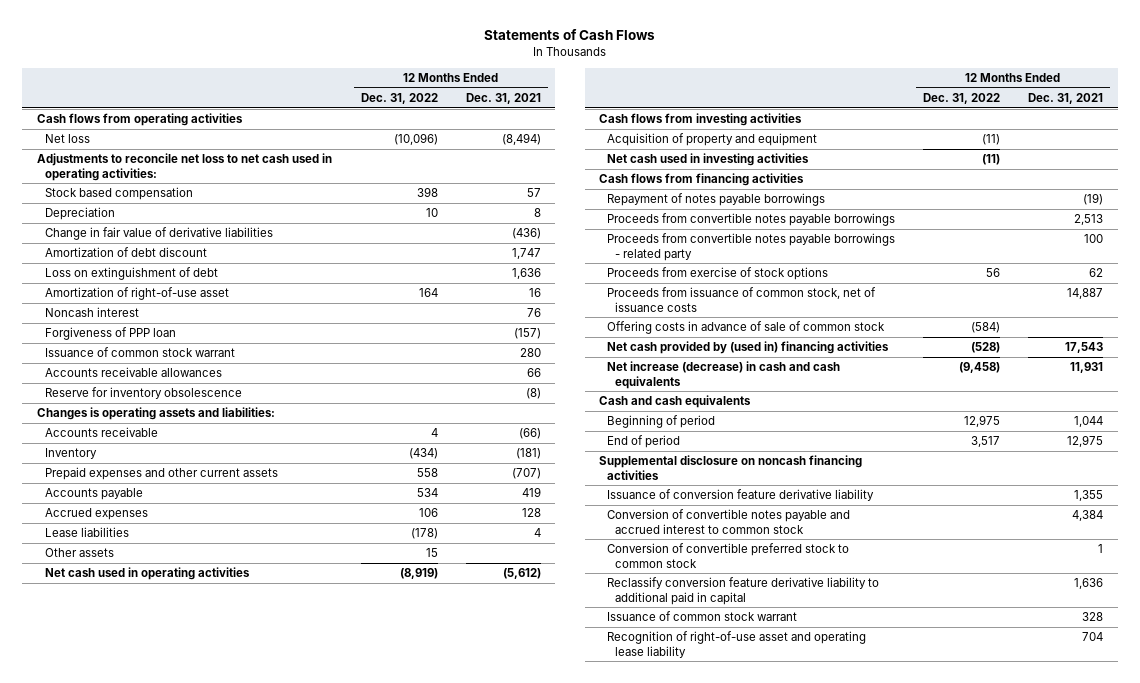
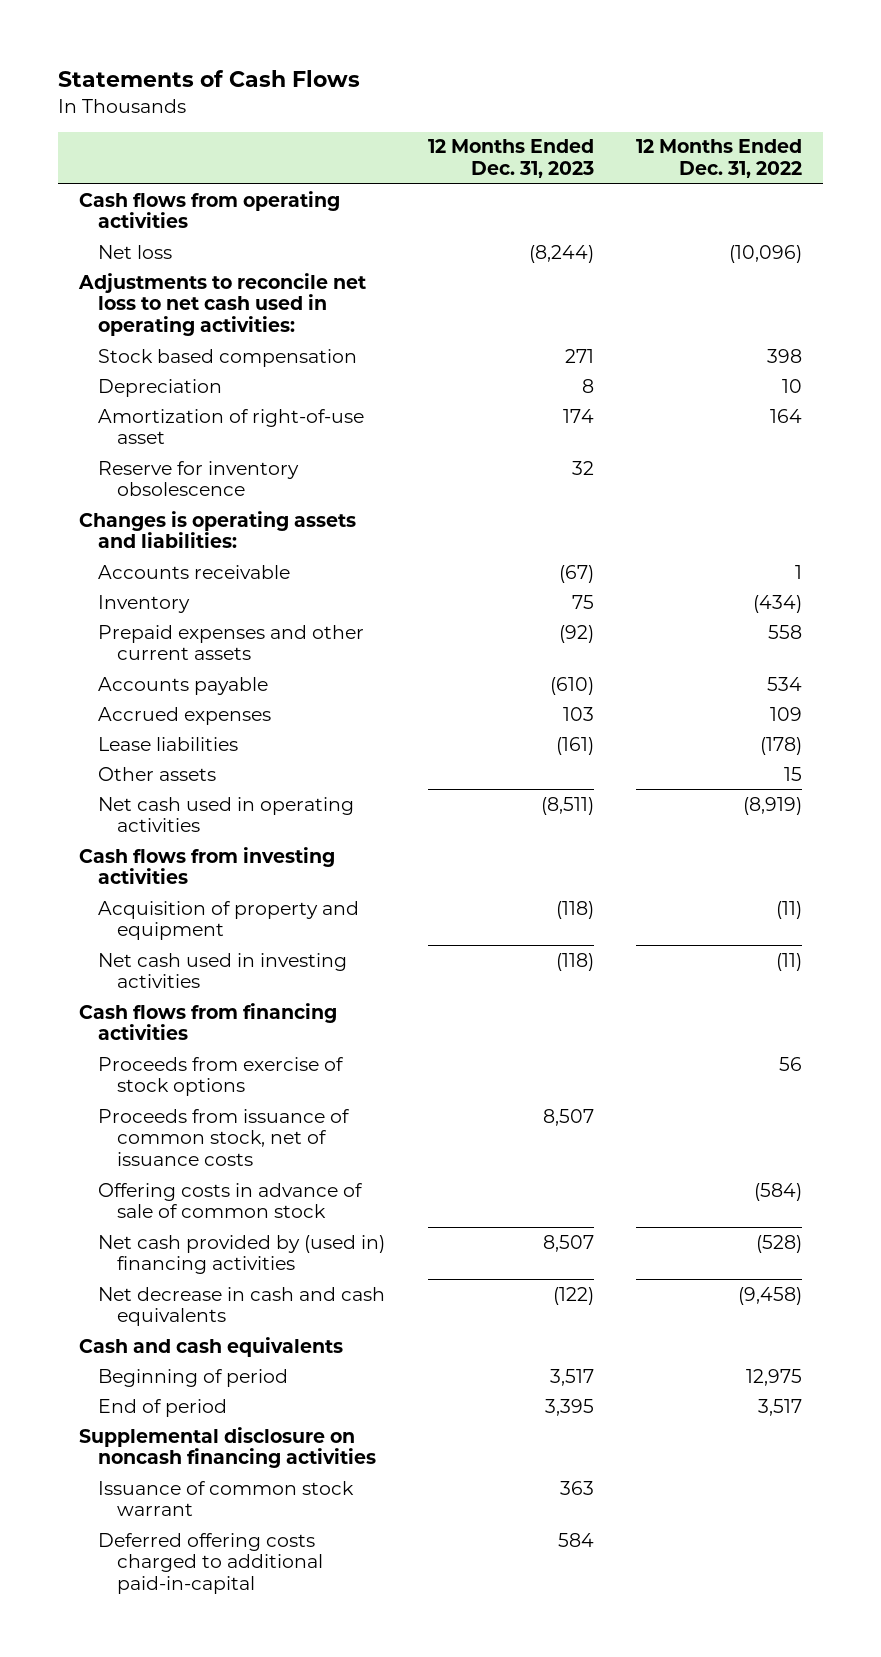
- | 12 Months Ended Dec. 31, 2022 | 12 Months Ended Dec. 31, 2021
+ | 12 Months Ended Dec. 31, 2023 | 12 Months Ended Dec. 31, 2022
- Change in fair value of derivative liabilities | | (436)
- Amortization of debt discount | | 1,747
- Loss on extinguishment of debt | | 1,636
- Noncash interest | | 76
- Forgiveness of PPP loan | | (157)
- Issuance of common stock warrant | | 280
- Accounts receivable allowances | | 66
- Accounts receivable | 4 | (66)
+ Accounts receivable | (67) | 1
- Accrued expenses | 106 | 128
+ Accrued expenses | 103 | 109
- Repayment of notes payable borrowings | | (19)
- Proceeds from convertible notes payable borrowings | | 2,513
- Proceeds from convertible notes payable borrowings - related party | | 100
- Net increase (decrease) in cash and cash equivalents | (9,458) | 11,931
+ Net decrease in cash and cash equivalents | (122) | (9,458)
- Issuance of conversion feature derivative liability | | 1,355
- Conversion of convertible notes payable and accrued interest to common stock | | 4,384
- Conversion of convertible preferred stock to common stock | | 1
- Reclassify conversion feature derivative liability to additional paid in capital | | 1,636
- Recognition of right-of-use asset and operating lease liability | | 704
+ Deferred offering costs charged to additional paid-in-capital | 584 |

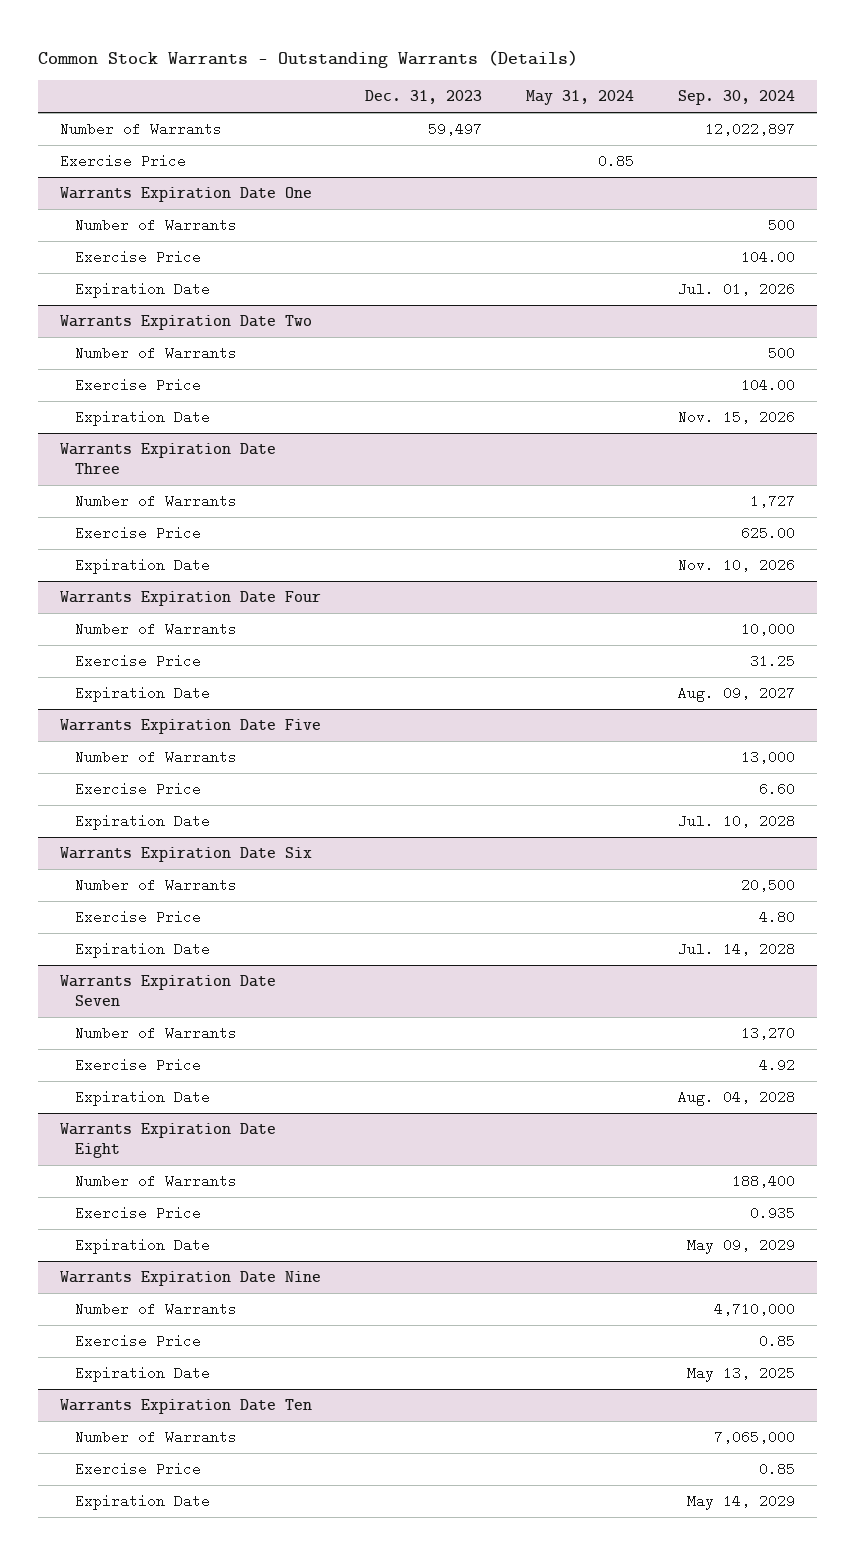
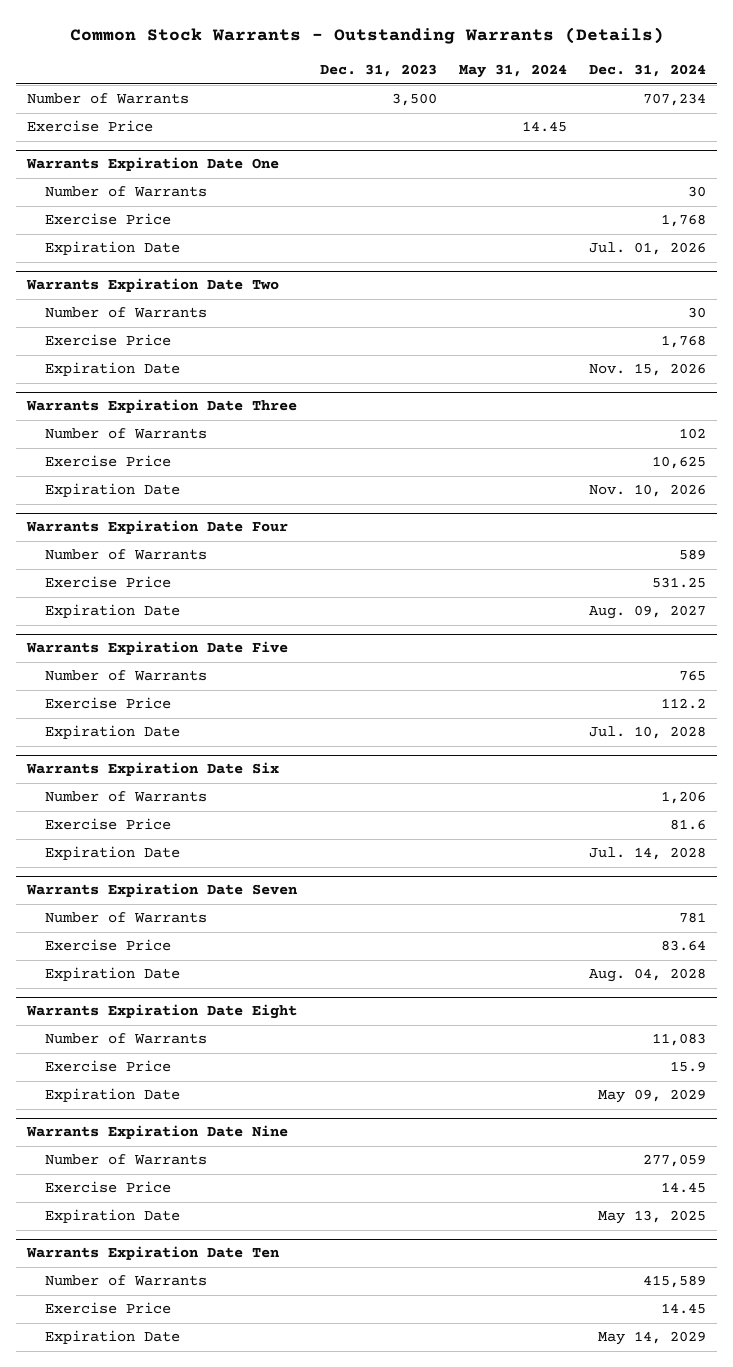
- | Dec. 31, 2023 | May 31, 2024 | Sep. 30, 2024
+ | Dec. 31, 2023 | May 31, 2024 | Dec. 31, 2024
- Number of Warrants | 59,497 | | 12,022,897
- Exercise Price | | 0.85 |
+ Number of Warrants | 3,500 | | 707,234
+ Exercise Price | | 14.45 |

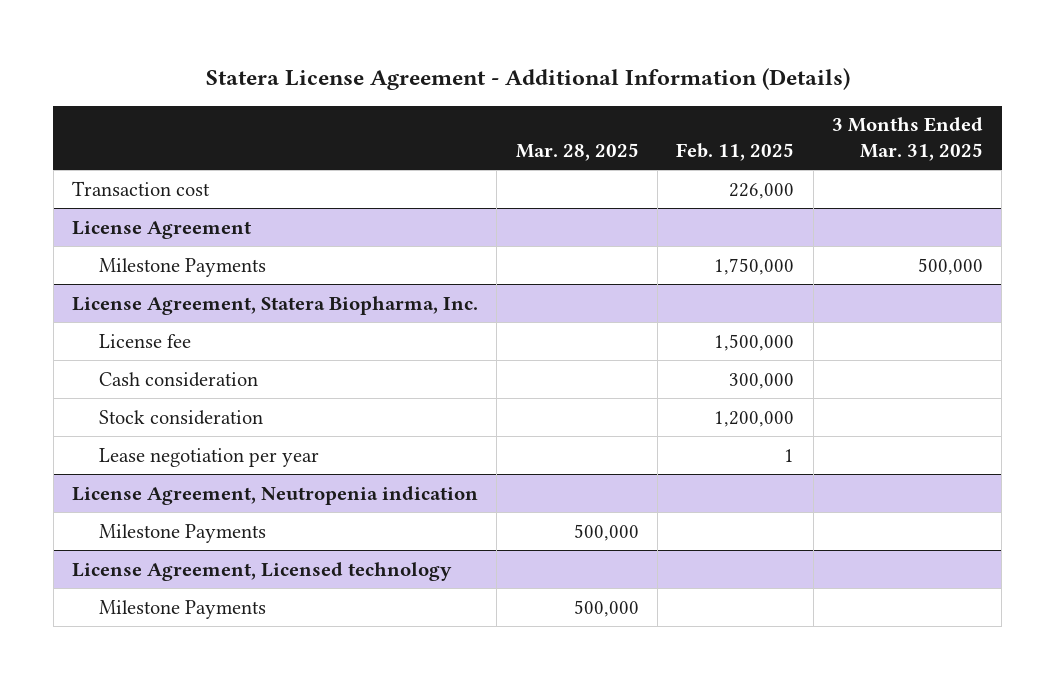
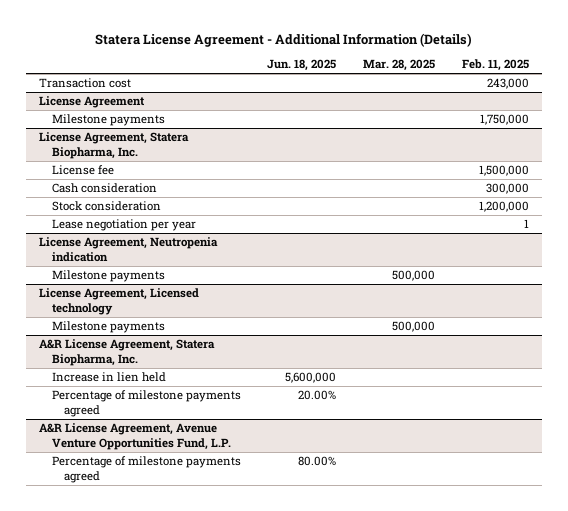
- | Mar. 28, 2025 | Feb. 11, 2025 | 3 Months Ended Mar. 31, 2025
+ | Jun. 18, 2025 | Mar. 28, 2025 | Feb. 11, 2025
- Transaction cost | | 226,000 |
+ Transaction cost | | | 243,000
@ License Agreement
- Milestone Payments | | 1,750,000 | 500,000
+ Milestone payments | | | 1,750,000
@ License Agreement, Neutropenia indication
- Milestone Payments | 500,000 | |
+ Milestone payments | | 500,000 |
@ License Agreement, Licensed technology
- Milestone Payments | 500,000 | |
+ Milestone payments | | 500,000 |
+ A&R License Agreement, Statera Biopharma, Inc.
+ Increase in lien held | 5,600,000 | |
+ Percentage of milestone payments agreed | 20.00% | |
+ A&R License Agreement, Avenue Venture Opportunities Fund, L.P.
+ Percentage of milestone payments agreed | 80.00% | |

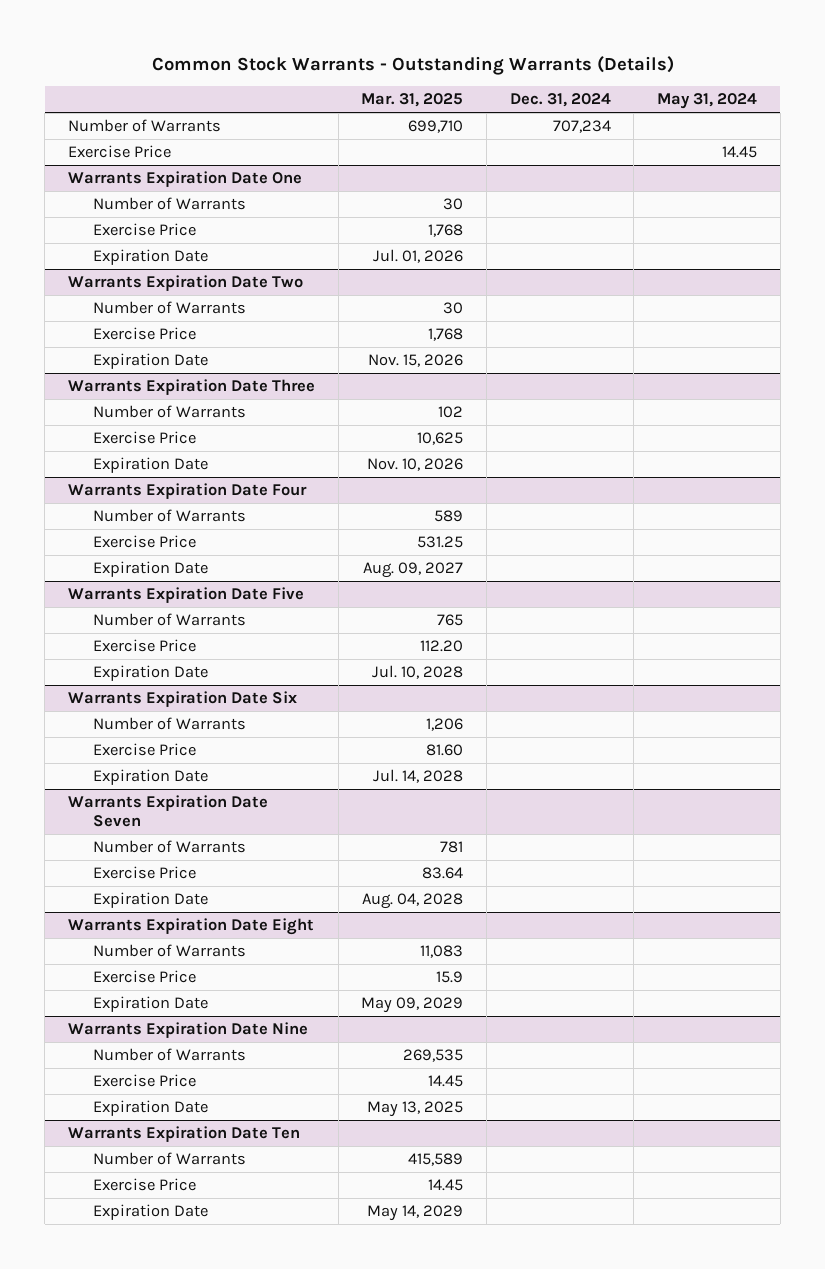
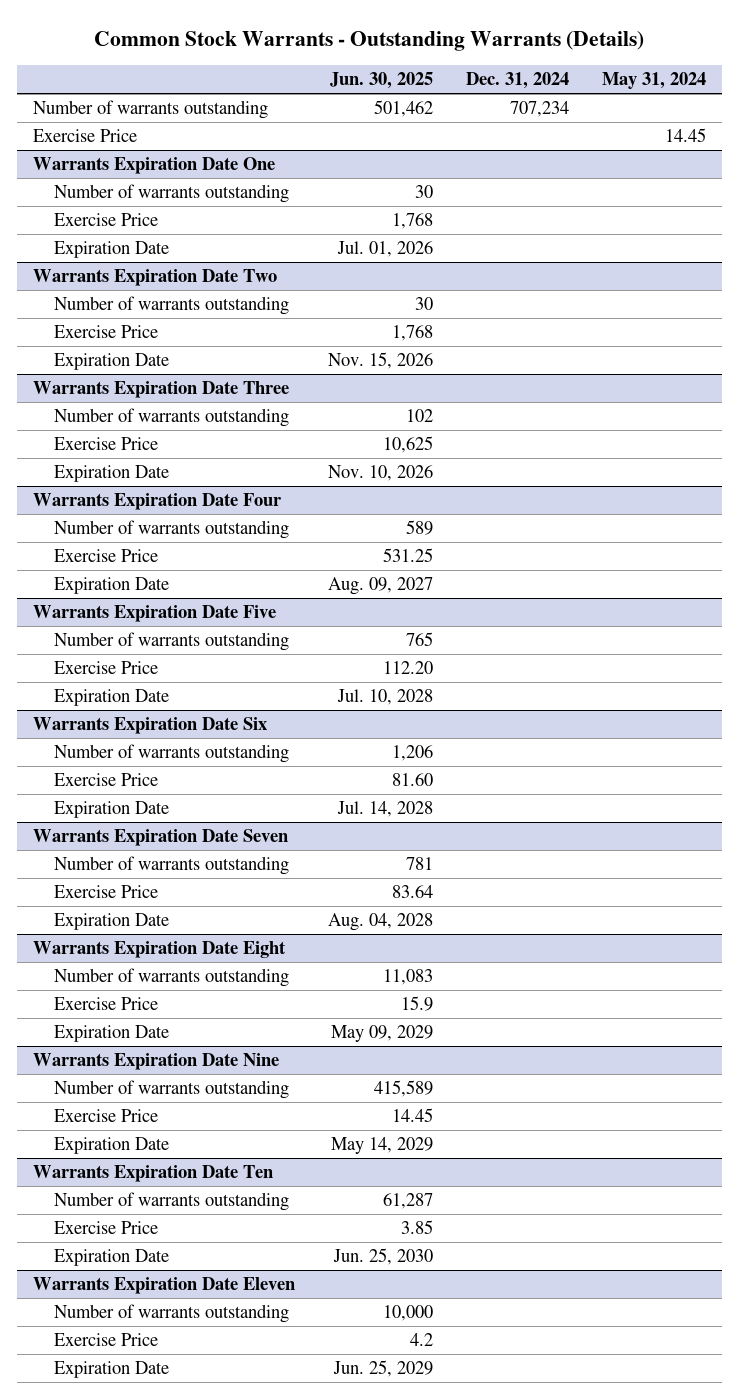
- | Mar. 31, 2025 | Dec. 31, 2024 | May 31, 2024
+ | Jun. 30, 2025 | Dec. 31, 2024 | May 31, 2024
- Number of Warrants | 699,710 | 707,234 |
+ Number of warrants outstanding | 501,462 | 707,234 |
@ Warrants Expiration Date One
- Number of Warrants | 30 | |
+ Number of warrants outstanding | 30 | |
@ Warrants Expiration Date Two
- Number of Warrants | 30 | |
+ Number of warrants outstanding | 30 | |
@ Warrants Expiration Date Three
- Number of Warrants | 102 | |
+ Number of warrants outstanding | 102 | |
@ Warrants Expiration Date Four
- Number of Warrants | 589 | |
+ Number of warrants outstanding | 589 | |
@ Warrants Expiration Date Five
- Number of Warrants | 765 | |
+ Number of warrants outstanding | 765 | |
@ Warrants Expiration Date Six
- Number of Warrants | 1,206 | |
+ Number of warrants outstanding | 1,206 | |
@ Warrants Expiration Date Seven
- Number of Warrants | 781 | |
+ Number of warrants outstanding | 781 | |
@ Warrants Expiration Date Eight
- Number of Warrants | 11,083 | |
+ Number of warrants outstanding | 11,083 | |
@ Warrants Expiration Date Nine
- Number of Warrants | 269,535 | |
+ Number of warrants outstanding | 415,589 | |
@ Warrants Expiration Date Ten
- Number of Warrants | 415,589 | |
+ Number of warrants outstanding | 61,287 | |
+ Warrants Expiration Date Eleven
+ Number of warrants outstanding | 10,000 | |
+ Exercise Price | 4.2 | |
+ Expiration Date | Jun. 25, 2029 | |

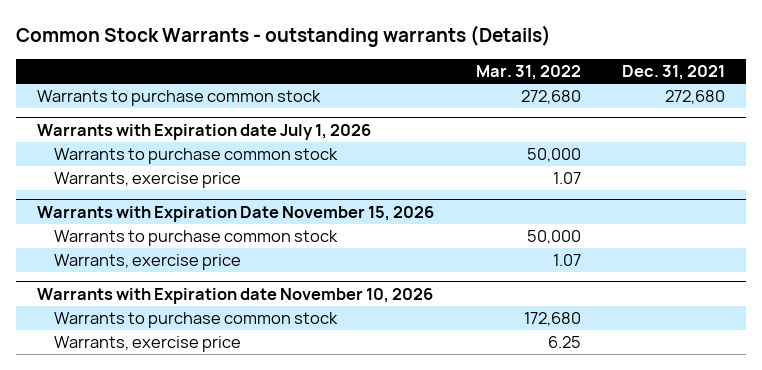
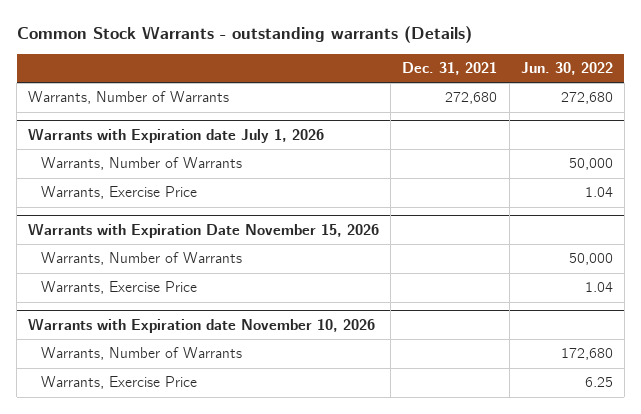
- | Mar. 31, 2022 | Dec. 31, 2021
+ | Dec. 31, 2021 | Jun. 30, 2022
- Warrants to purchase common stock | 272,680 | 272,680
+ Warrants, Number of Warrants | 272,680 | 272,680
@ Warrants with Expiration date July 1, 2026
- Warrants to purchase common stock | 50,000 |
- Warrants, exercise price | 1.07 |
+ Warrants, Number of Warrants | | 50,000
+ Warrants, Exercise Price | | 1.04
@ Warrants with Expiration Date November 15, 2026
- Warrants to purchase common stock | 50,000 |
- Warrants, exercise price | 1.07 |
+ Warrants, Number of Warrants | | 50,000
+ Warrants, Exercise Price | | 1.04
@ Warrants with Expiration date November 10, 2026
- Warrants to purchase common stock | 172,680 |
- Warrants, exercise price | 6.25 |
+ Warrants, Number of Warrants | | 172,680
+ Warrants, Exercise Price | | 6.25

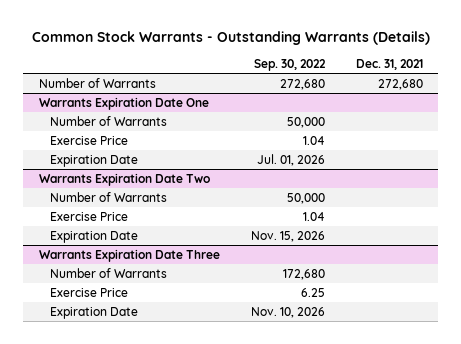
- Common Stock Warrants - outstanding warrants (Details)
+ Common Stock Warrants - Outstanding Warrants (Details)
- | Dec. 31, 2021 | Jun. 30, 2022
+ | Sep. 30, 2022 | Dec. 31, 2021
- Warrants, Number of Warrants | 272,680 | 272,680
- Warrants with Expiration date July 1, 2026
- Warrants, Number of Warrants | | 50,000
- Warrants, Exercise Price | | 1.04
- Warrants with Expiration Date November 15, 2026
- Warrants, Number of Warrants | | 50,000
- Warrants, Exercise Price | | 1.04
- Warrants with Expiration date November 10, 2026
- Warrants, Number of Warrants | | 172,680
- Warrants, Exercise Price | | 6.25
+ Number of Warrants | 272,680 | 272,680
+ Warrants Expiration Date One
+ Number of Warrants | 50,000 |
+ Exercise Price | 1.04 |
+ Expiration Date | Jul. 01, 2026 |
+ Warrants Expiration Date Two
+ Number of Warrants | 50,000 |
+ Exercise Price | 1.04 |
+ Expiration Date | Nov. 15, 2026 |
+ Warrants Expiration Date Three
+ Number of Warrants | 172,680 |
+ Exercise Price | 6.25 |
+ Expiration Date | Nov. 10, 2026 |

